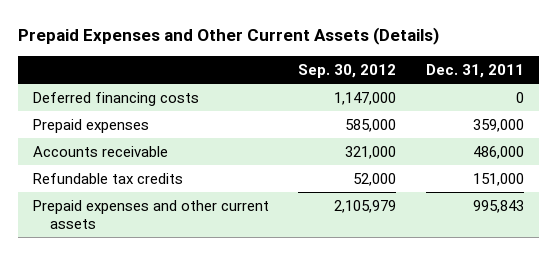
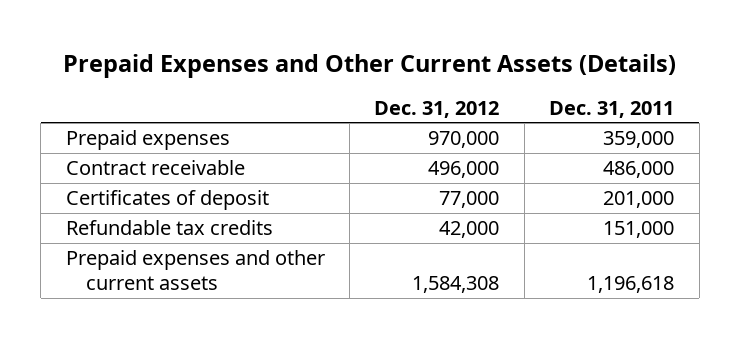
- | Sep. 30, 2012 | Dec. 31, 2011
+ | Dec. 31, 2012 | Dec. 31, 2011
- Deferred financing costs | 1,147,000 | 0
- Accounts receivable | 321,000 | 486,000
+ Contract receivable | 496,000 | 486,000
+ Certificates of deposit | 77,000 | 201,000
- Prepaid expenses and other current assets | 2,105,979 | 995,843
+ Prepaid expenses and other current assets | 1,584,308 | 1,196,618

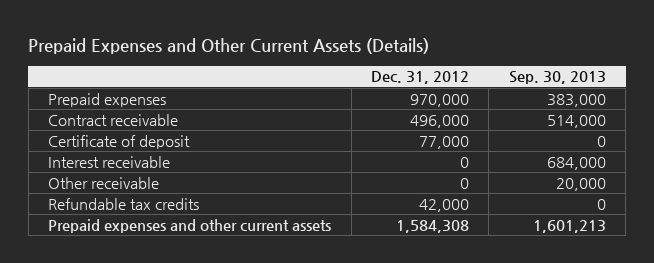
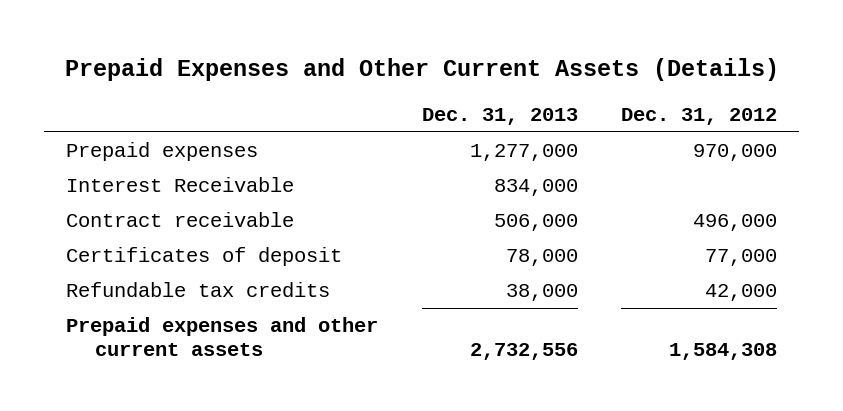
- | Dec. 31, 2012 | Sep. 30, 2013
+ | Dec. 31, 2013 | Dec. 31, 2012
+ Interest Receivable | 834,000 |
- Certificate of deposit | 77,000 | 0
- Interest receivable | 0 | 684,000
- Other receivable | 0 | 20,000
+ Certificates of deposit | 78,000 | 77,000

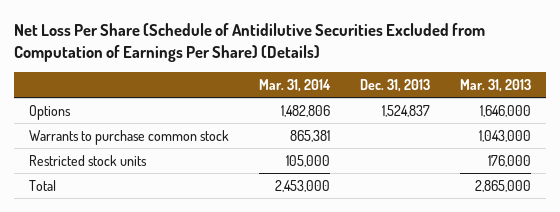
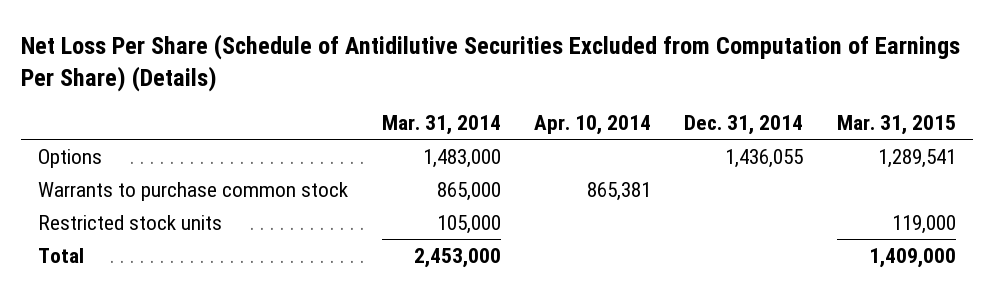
- | Mar. 31, 2014 | Dec. 31, 2013 | Mar. 31, 2013
+ | Mar. 31, 2014 | Apr. 10, 2014 | Dec. 31, 2014 | Mar. 31, 2015
- Options | 1,482,806 | 1,524,837 | 1,646,000
- Warrants to purchase common stock | 865,381 | | 1,043,000
+ Options | 1,483,000 | | 1,436,055 | 1,289,541
+ Warrants to purchase common stock | 865,000 | 865,381 | |

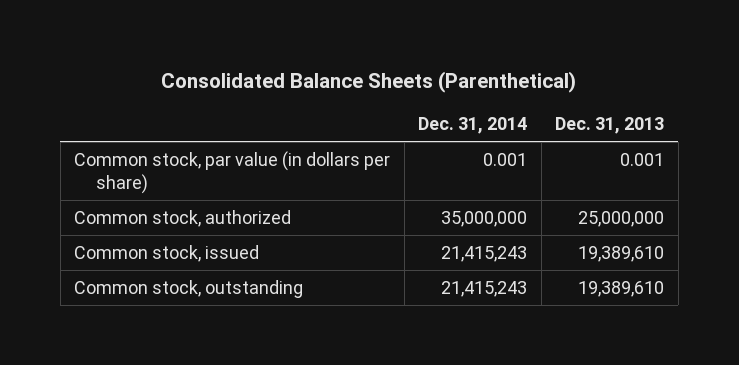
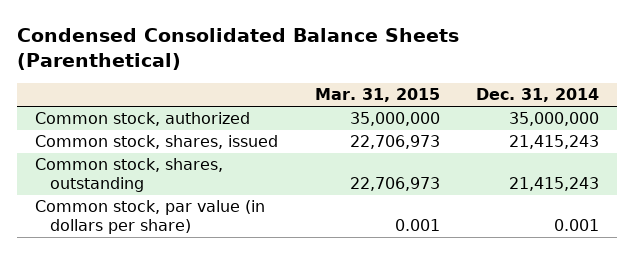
- Consolidated Balance Sheets (Parenthetical)
+ Condensed Consolidated Balance Sheets (Parenthetical)
- | Dec. 31, 2014 | Dec. 31, 2013
+ | Mar. 31, 2015 | Dec. 31, 2014
- Common stock, issued | 21,415,243 | 19,389,610
- Common stock, outstanding | 21,415,243 | 19,389,610
+ Common stock, shares, issued | 22,706,973 | 21,415,243
+ Common stock, shares, outstanding | 22,706,973 | 21,415,243
moved down: Common stock, par value (in dollars per share) | 0.001 | 0.001

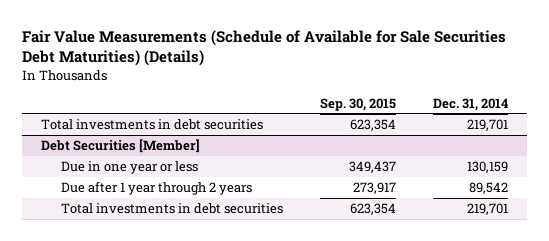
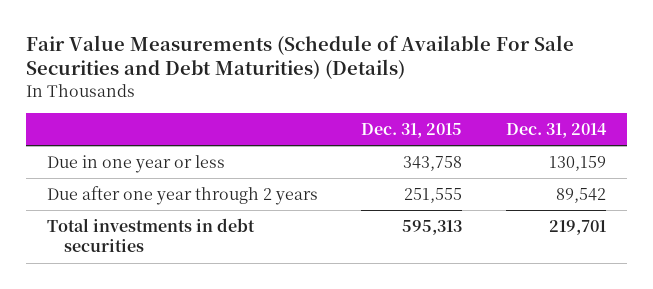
- Fair Value Measurements (Schedule of Available for Sale Securities Debt Maturities) (Details)
+ Fair Value Measurements (Schedule of Available For Sale Securities and Debt Maturities) (Details)
- | Sep. 30, 2015 | Dec. 31, 2014
+ | Dec. 31, 2015 | Dec. 31, 2014
- Total investments in debt securities | 623,354 | 219,701
- Debt Securities [Member]
- Due after 1 year through 2 years | 273,917 | 89,542
+ Due after one year through 2 years | 251,555 | 89,542

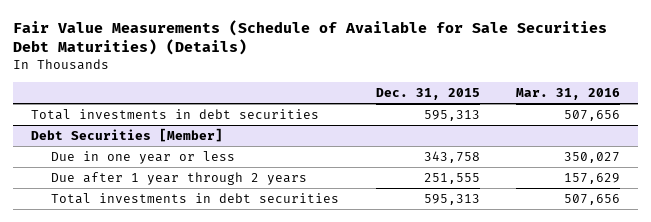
- Fair Value Measurements (Schedule of Available For Sale Securities and Debt Maturities) (Details)
+ Fair Value Measurements (Schedule of Available for Sale Securities Debt Maturities) (Details)
- | Dec. 31, 2015 | Dec. 31, 2014
+ | Dec. 31, 2015 | Mar. 31, 2016
+ Total investments in debt securities | 595,313 | 507,656
+ Debt Securities [Member]
- Due after one year through 2 years | 251,555 | 89,542
+ Due after 1 year through 2 years | 251,555 | 157,629

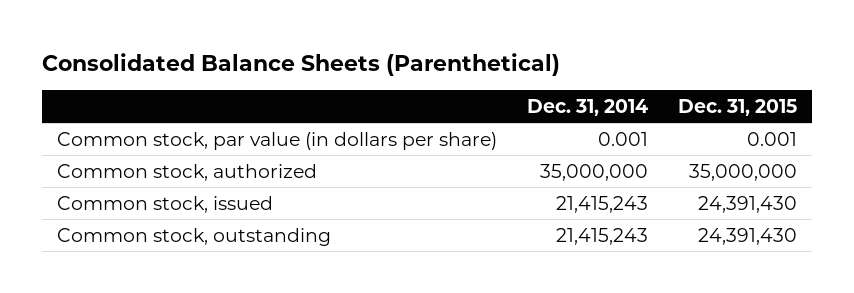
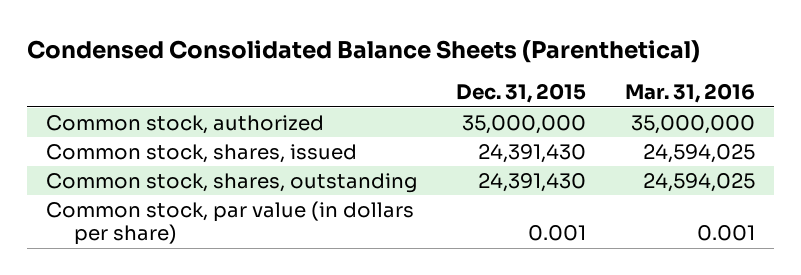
- Consolidated Balance Sheets (Parenthetical)
+ Condensed Consolidated Balance Sheets (Parenthetical)
- | Dec. 31, 2014 | Dec. 31, 2015
+ | Dec. 31, 2015 | Mar. 31, 2016
- Common stock, issued | 21,415,243 | 24,391,430
- Common stock, outstanding | 21,415,243 | 24,391,430
+ Common stock, shares, issued | 24,391,430 | 24,594,025
+ Common stock, shares, outstanding | 24,391,430 | 24,594,025
moved down: Common stock, par value (in dollars per share) | 0.001 | 0.001

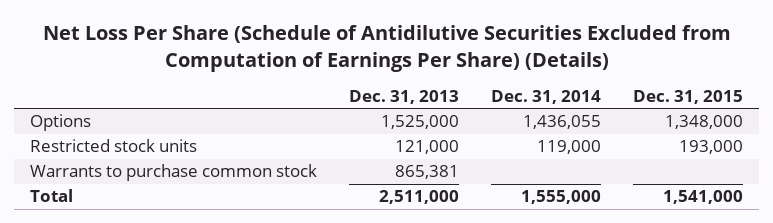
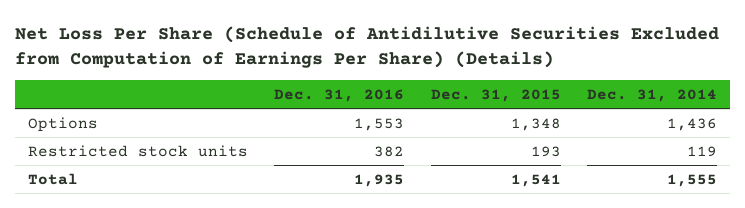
- | Dec. 31, 2013 | Dec. 31, 2014 | Dec. 31, 2015
+ | Dec. 31, 2016 | Dec. 31, 2015 | Dec. 31, 2014
- Options | 1,525,000 | 1,436,055 | 1,348,000
- Restricted stock units | 121,000 | 119,000 | 193,000
- Warrants to purchase common stock | 865,381 | |
- Total | 2,511,000 | 1,555,000 | 1,541,000
+ Options | 1,553 | 1,348 | 1,436
+ Restricted stock units | 382 | 193 | 119
+ Total | 1,935 | 1,541 | 1,555

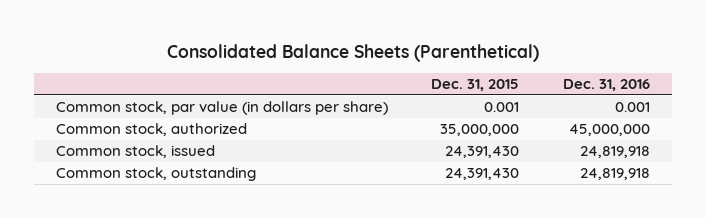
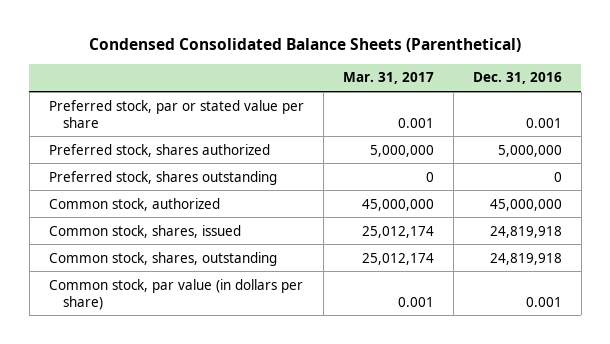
- Consolidated Balance Sheets (Parenthetical)
+ Condensed Consolidated Balance Sheets (Parenthetical)
- | Dec. 31, 2015 | Dec. 31, 2016
+ | Mar. 31, 2017 | Dec. 31, 2016
+ Preferred stock, par or stated value per share | 0.001 | 0.001
+ Preferred stock, shares authorized | 5,000,000 | 5,000,000
+ Preferred stock, shares outstanding | 0 | 0
- Common stock, issued | 24,391,430 | 24,819,918
- Common stock, outstanding | 24,391,430 | 24,819,918
+ Common stock, shares, issued | 25,012,174 | 24,819,918
+ Common stock, shares, outstanding | 25,012,174 | 24,819,918
moved down: Common stock, par value (in dollars per share) | 0.001 | 0.001

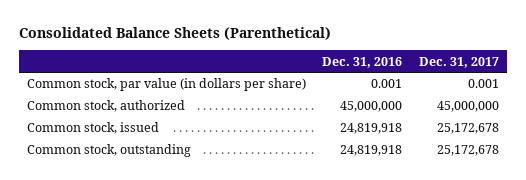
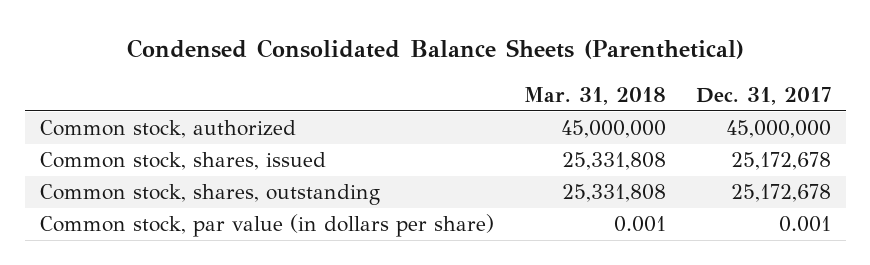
- Consolidated Balance Sheets (Parenthetical)
+ Condensed Consolidated Balance Sheets (Parenthetical)
- | Dec. 31, 2016 | Dec. 31, 2017
+ | Mar. 31, 2018 | Dec. 31, 2017
- Common stock, issued | 24,819,918 | 25,172,678
- Common stock, outstanding | 24,819,918 | 25,172,678
+ Common stock, shares, issued | 25,331,808 | 25,172,678
+ Common stock, shares, outstanding | 25,331,808 | 25,172,678
moved down: Common stock, par value (in dollars per share) | 0.001 | 0.001

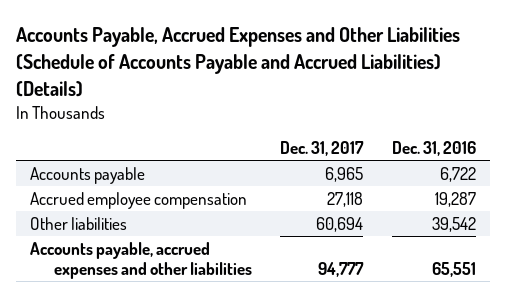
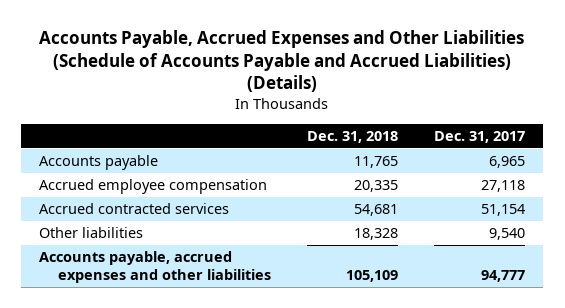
- | Dec. 31, 2017 | Dec. 31, 2016
+ | Dec. 31, 2018 | Dec. 31, 2017
- Other liabilities | 60,694 | 39,542
+ Accrued contracted services | 54,681 | 51,154
+ Other liabilities | 18,328 | 9,540

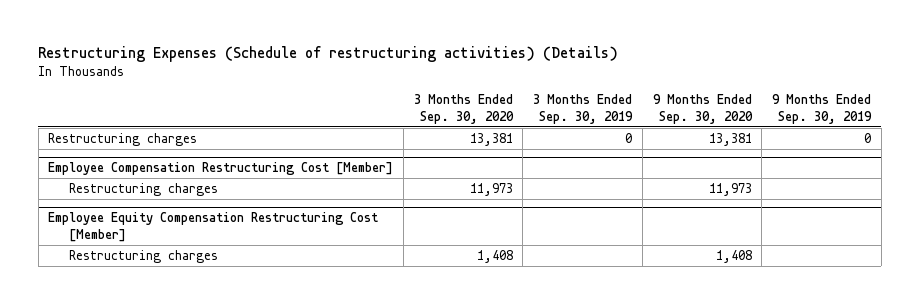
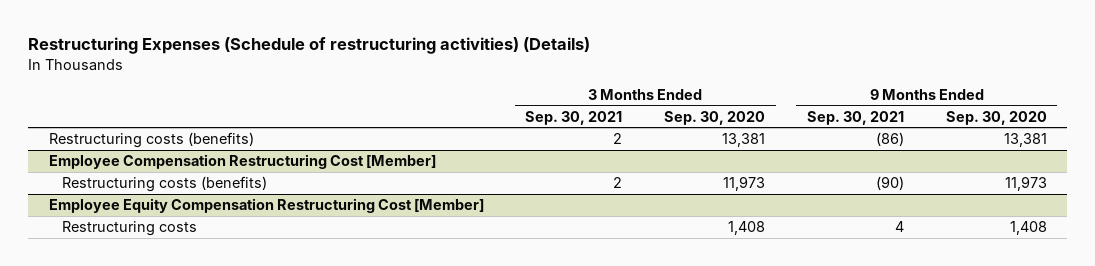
- | 3 Months Ended Sep. 30, 2020 | 3 Months Ended Sep. 30, 2019 | 9 Months Ended Sep. 30, 2020 | 9 Months Ended Sep. 30, 2019
+ | 3 Months Ended Sep. 30, 2021 | 3 Months Ended Sep. 30, 2020 | 9 Months Ended Sep. 30, 2021 | 9 Months Ended Sep. 30, 2020
- Restructuring charges | 13,381 | 0 | 13,381 | 0
+ Restructuring costs (benefits) | 2 | 13,381 | (86) | 13,381
@ Employee Compensation Restructuring Cost [Member]
- Restructuring charges | 11,973 | | 11,973 |
+ Restructuring costs (benefits) | 2 | 11,973 | (90) | 11,973
@ Employee Equity Compensation Restructuring Cost [Member]
- Restructuring charges | 1,408 | | 1,408 |
+ Restructuring costs | | 1,408 | 4 | 1,408

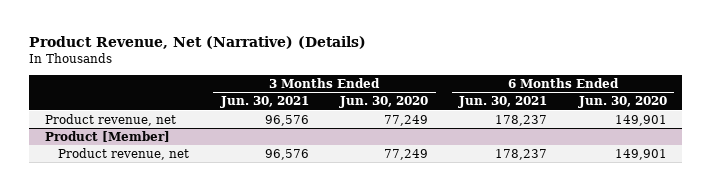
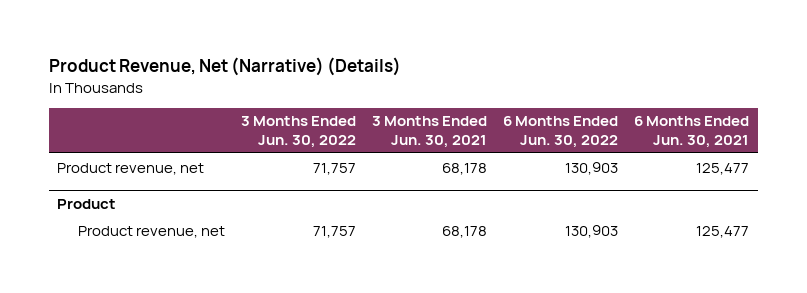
- | 3 Months Ended Jun. 30, 2021 | 3 Months Ended Jun. 30, 2020 | 6 Months Ended Jun. 30, 2021 | 6 Months Ended Jun. 30, 2020
+ | 3 Months Ended Jun. 30, 2022 | 3 Months Ended Jun. 30, 2021 | 6 Months Ended Jun. 30, 2022 | 6 Months Ended Jun. 30, 2021
- Product revenue, net | 96,576 | 77,249 | 178,237 | 149,901
- Product [Member]
- Product revenue, net | 96,576 | 77,249 | 178,237 | 149,901
+ Product revenue, net | 71,757 | 68,178 | 130,903 | 125,477
+ Product
+ Product revenue, net | 71,757 | 68,178 | 130,903 | 125,477

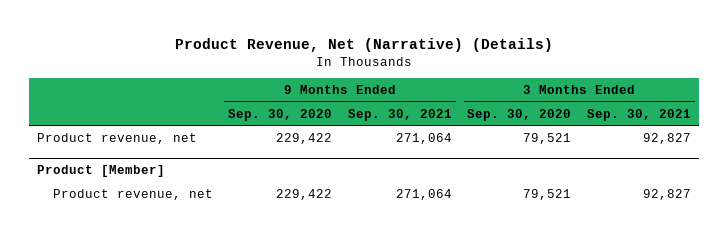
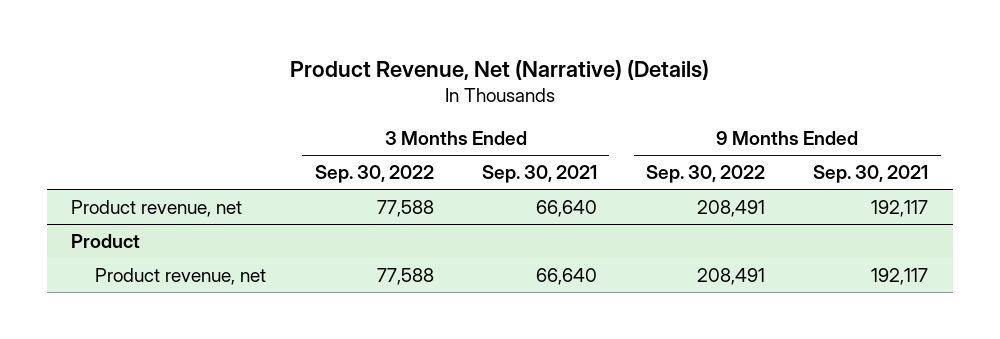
- | 9 Months Ended Sep. 30, 2020 | 9 Months Ended Sep. 30, 2021 | 3 Months Ended Sep. 30, 2020 | 3 Months Ended Sep. 30, 2021
+ | 3 Months Ended Sep. 30, 2022 | 3 Months Ended Sep. 30, 2021 | 9 Months Ended Sep. 30, 2022 | 9 Months Ended Sep. 30, 2021
- Product revenue, net | 229,422 | 271,064 | 79,521 | 92,827
- Product [Member]
- Product revenue, net | 229,422 | 271,064 | 79,521 | 92,827
+ Product revenue, net | 77,588 | 66,640 | 208,491 | 192,117
+ Product
+ Product revenue, net | 77,588 | 66,640 | 208,491 | 192,117

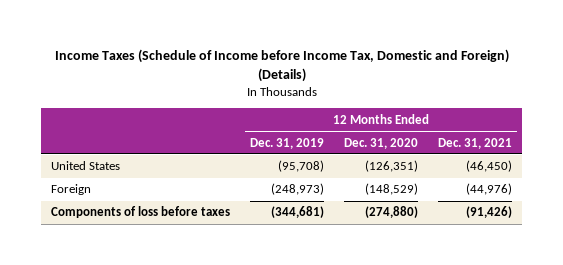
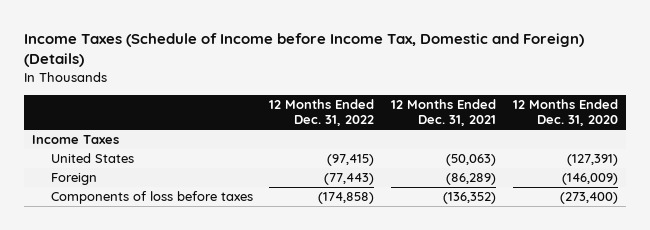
- | 12 Months Ended Dec. 31, 2019 | 12 Months Ended Dec. 31, 2020 | 12 Months Ended Dec. 31, 2021
+ | 12 Months Ended Dec. 31, 2022 | 12 Months Ended Dec. 31, 2021 | 12 Months Ended Dec. 31, 2020
- United States | (95,708) | (126,351) | (46,450)
- Foreign | (248,973) | (148,529) | (44,976)
- Components of loss before taxes | (344,681) | (274,880) | (91,426)
+ Income Taxes
+ United States | (97,415) | (50,063) | (127,391)
+ Foreign | (77,443) | (86,289) | (146,009)
+ Components of loss before taxes | (174,858) | (136,352) | (273,400)

